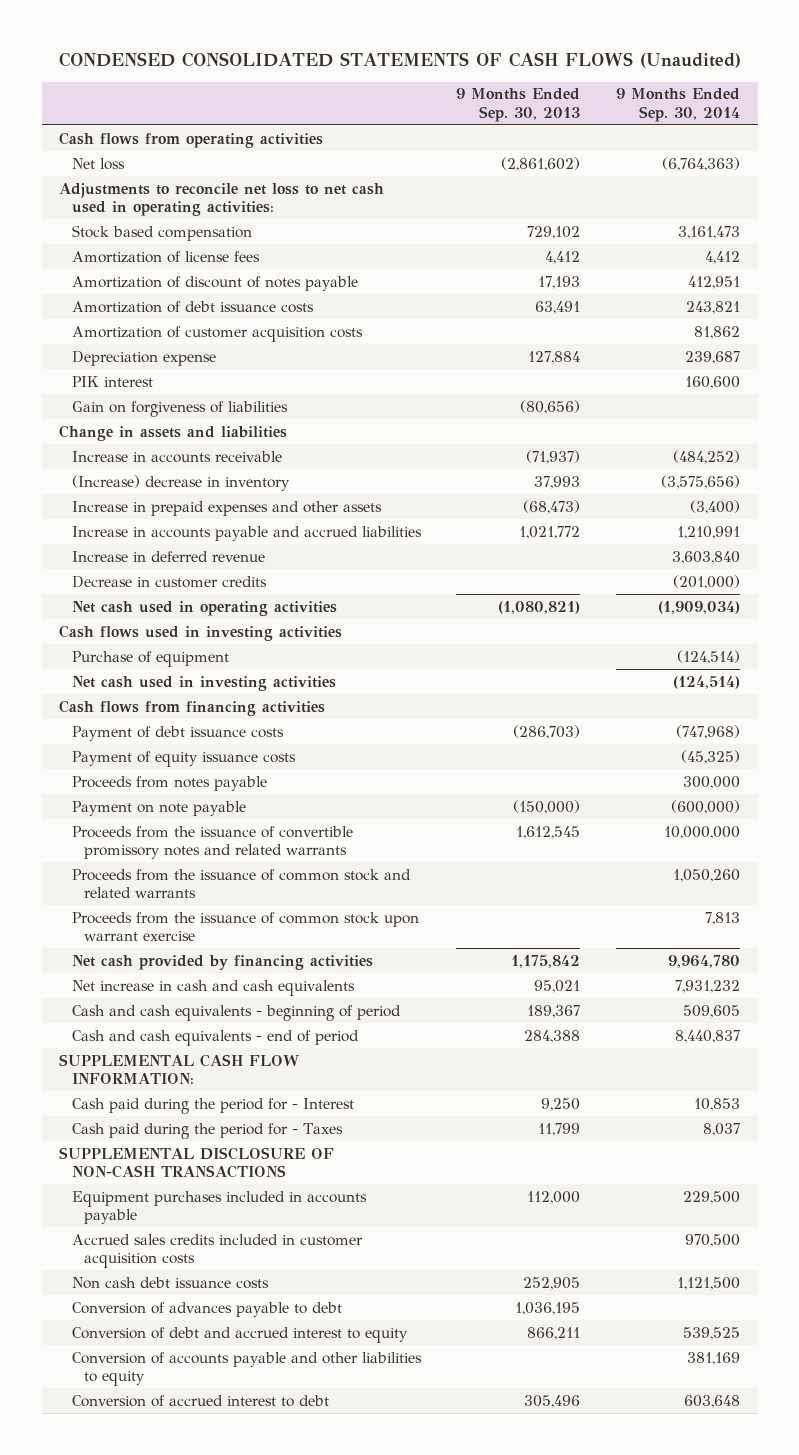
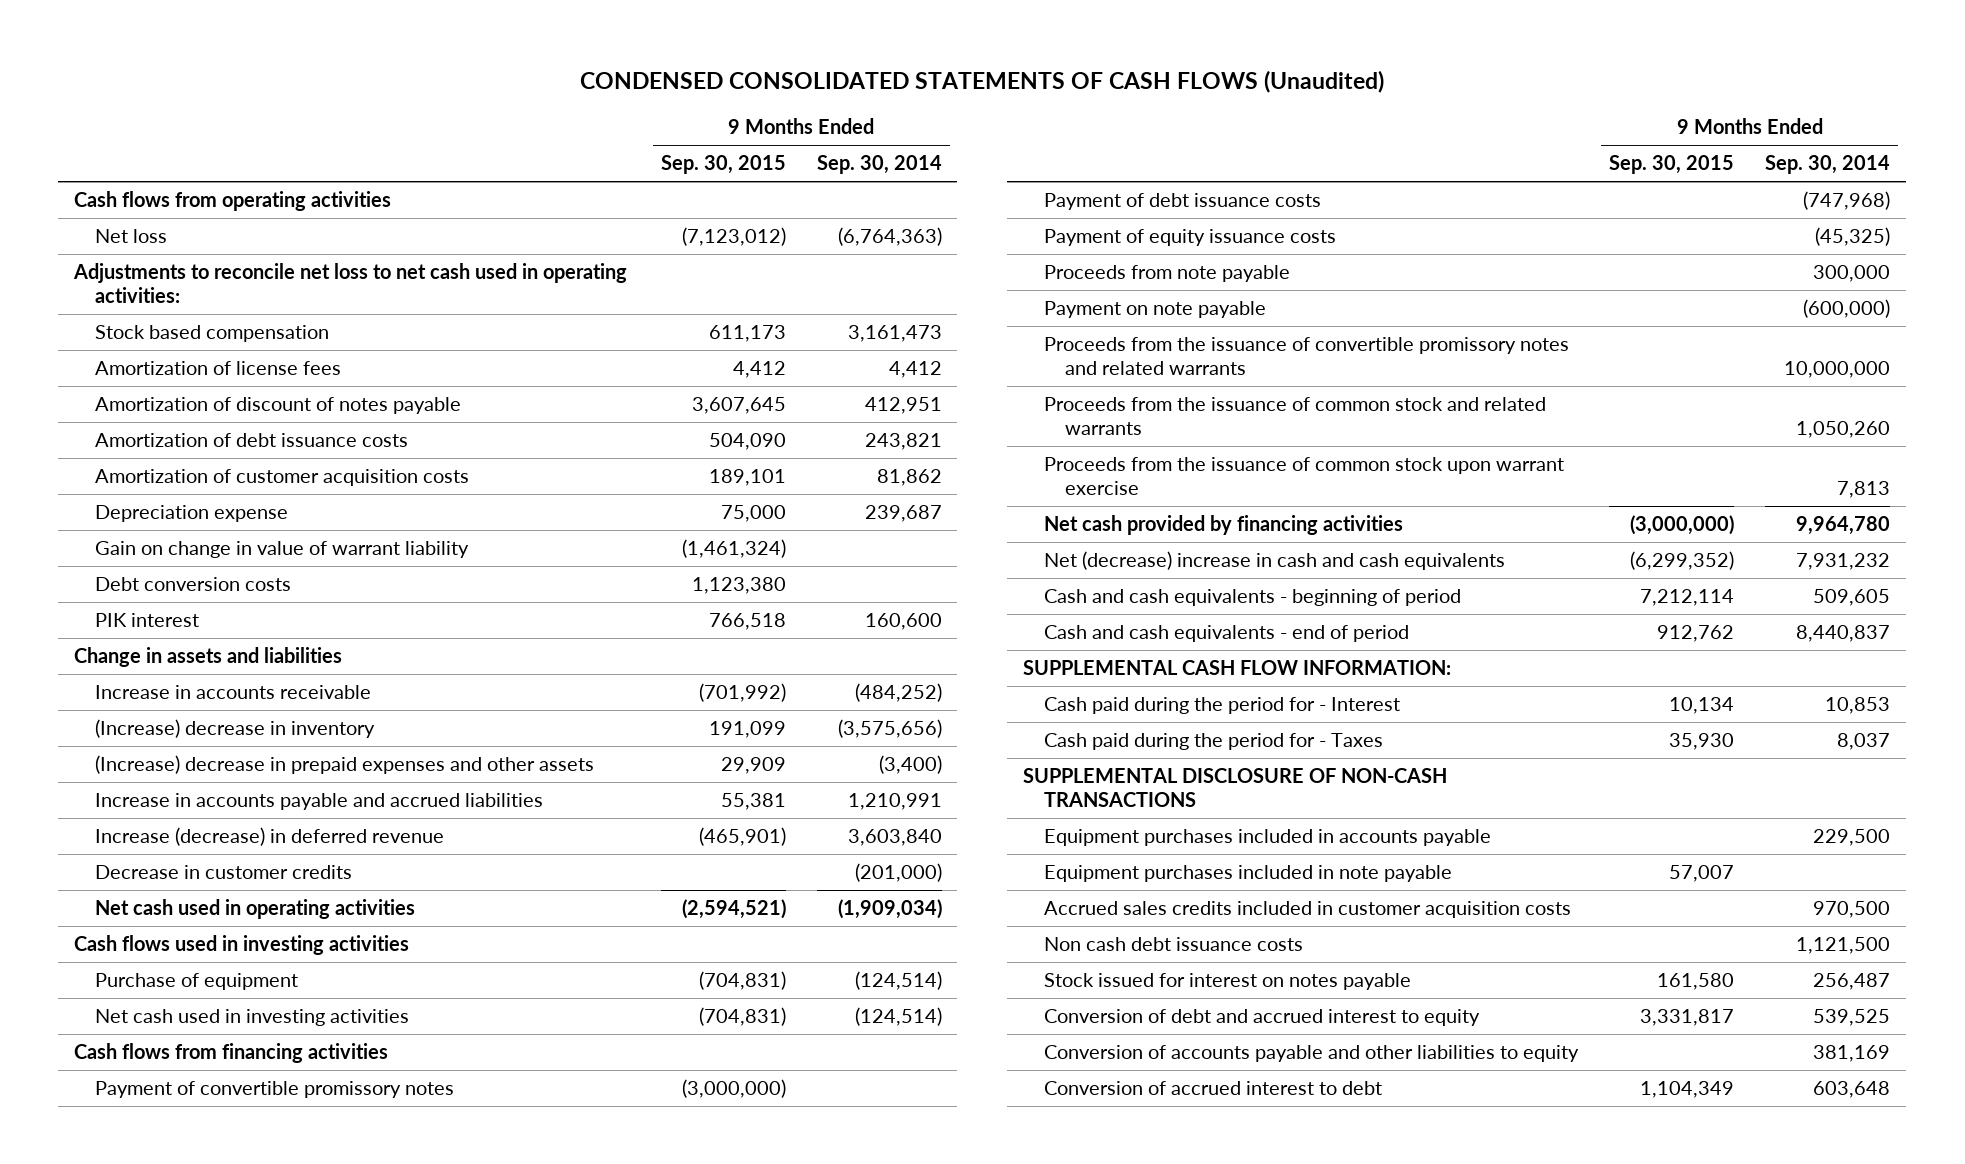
- | 9 Months Ended Sep. 30, 2013 | 9 Months Ended Sep. 30, 2014
+ | 9 Months Ended Sep. 30, 2015 | 9 Months Ended Sep. 30, 2014
+ Gain on change in value of warrant liability | (1,461,324) |
+ Debt conversion costs | 1,123,380 |
- Gain on forgiveness of liabilities | (80,656) |
- Increase in prepaid expenses and other assets | (68,473) | (3,400)
+ (Increase) decrease in prepaid expenses and other assets | 29,909 | (3,400)
- Increase in deferred revenue | | 3,603,840
+ Increase (decrease) in deferred revenue | (465,901) | 3,603,840
+ Payment of convertible promissory notes | (3,000,000) |
- Proceeds from notes payable | | 300,000
+ Proceeds from note payable | | 300,000
- Net increase in cash and cash equivalents | 95,021 | 7,931,232
+ Net (decrease) increase in cash and cash equivalents | (6,299,352) | 7,931,232
+ Equipment purchases included in note payable | 57,007 |
- Conversion of advances payable to debt | 1,036,195 |
+ Stock issued for interest on notes payable | 161,580 | 256,487

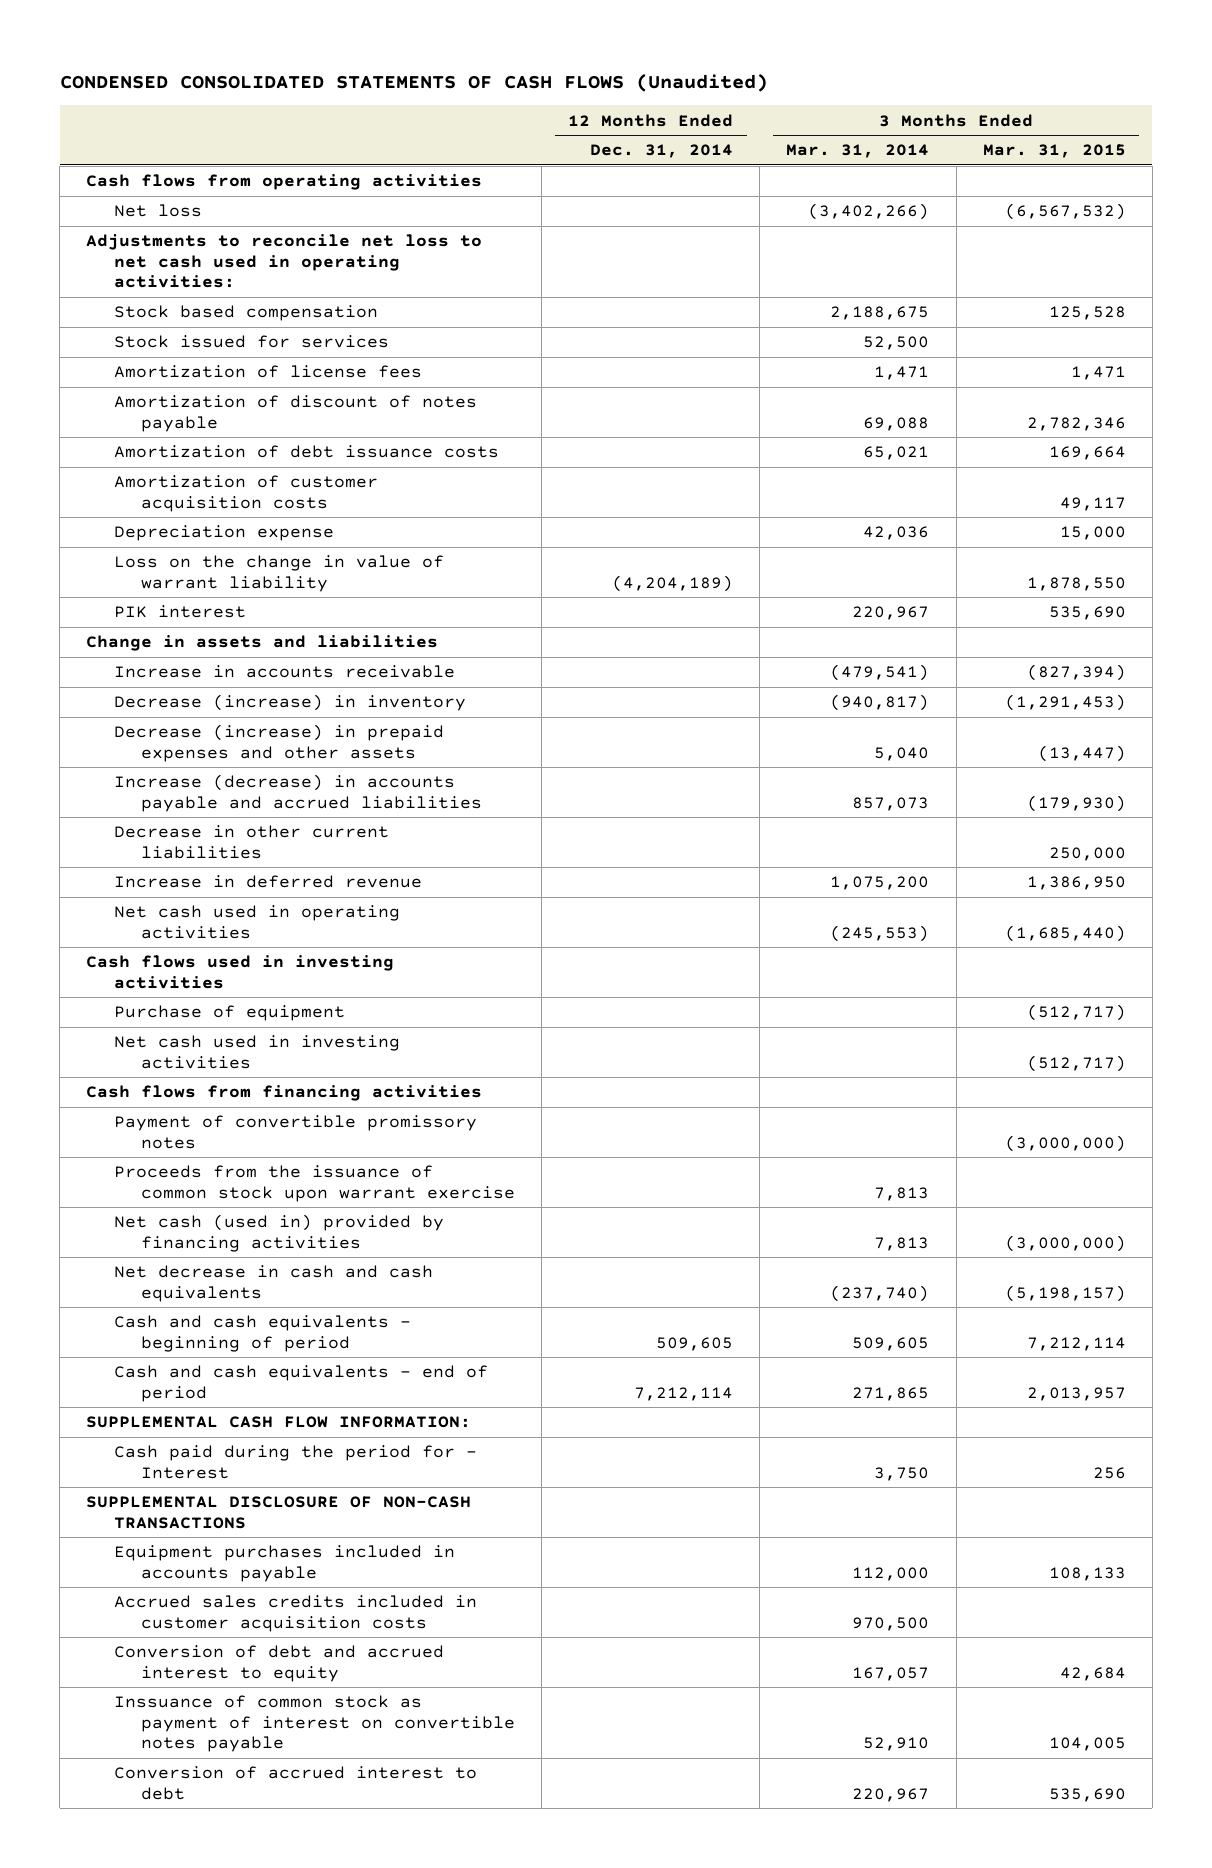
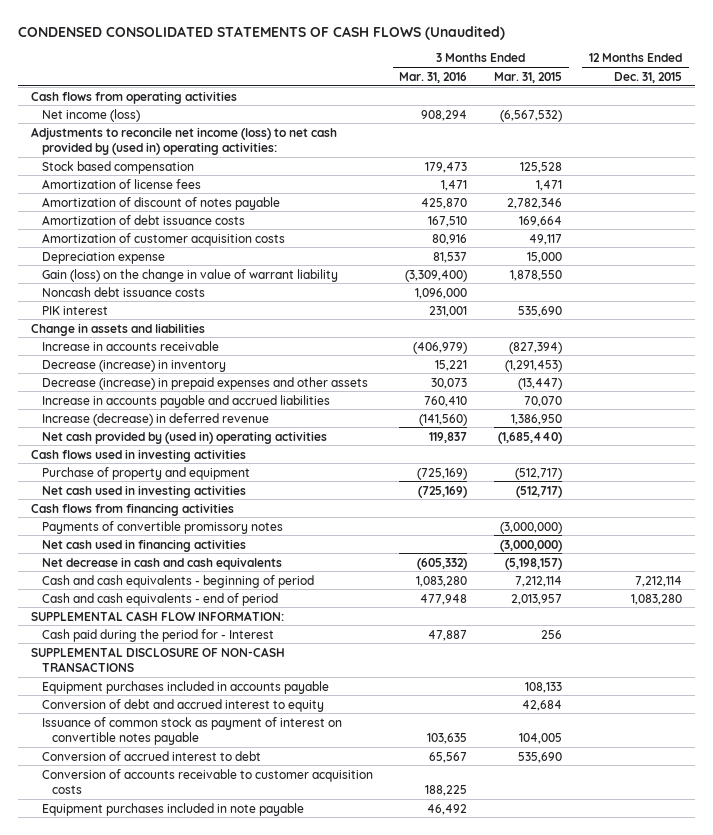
- | 12 Months Ended Dec. 31, 2014 | 3 Months Ended Mar. 31, 2014 | 3 Months Ended Mar. 31, 2015
+ | 3 Months Ended Mar. 31, 2016 | 3 Months Ended Mar. 31, 2015 | 12 Months Ended Dec. 31, 2015
- Net loss | | (3,402,266) | (6,567,532)
- Adjustments to reconcile net loss to net cash used in operating activities:
+ Net income (loss) | 908,294 | (6,567,532) |
+ Adjustments to reconcile net income (loss) to net cash provided by (used in) operating activities:
- Stock issued for services | | 52,500 |
- Loss on the change in value of warrant liability | (4,204,189) | | 1,878,550
+ Gain (loss) on the change in value of warrant liability | (3,309,400) | 1,878,550 |
+ Noncash debt issuance costs | 1,096,000 | |
- Increase (decrease) in accounts payable and accrued liabilities | | 857,073 | (179,930)
- Decrease in other current liabilities | | | 250,000
- Increase in deferred revenue | | 1,075,200 | 1,386,950
- Net cash used in operating activities | | (245,553) | (1,685,440)
+ Increase in accounts payable and accrued liabilities | 760,410 | 70,070 |
+ Increase (decrease) in deferred revenue | (141,560) | 1,386,950 |
+ Net cash provided by (used in) operating activities | 119,837 | (1,685,440) |
- Purchase of equipment | | | (512,717)
+ Purchase of property and equipment | (725,169) | (512,717) |
- Payment of convertible promissory notes | | | (3,000,000)
- Proceeds from the issuance of common stock upon warrant exercise | | 7,813 |
- Net cash (used in) provided by financing activities | | 7,813 | (3,000,000)
+ Payments of convertible promissory notes | | (3,000,000) |
+ Net cash used in financing activities | | (3,000,000) |
- Accrued sales credits included in customer acquisition costs | | 970,500 |
- Inssuance of common stock as payment of interest on convertible notes payable | | 52,910 | 104,005
+ Issuance of common stock as payment of interest on convertible notes payable | 103,635 | 104,005 |
+ Conversion of accounts receivable to customer acquisition costs | 188,225 | |
+ Equipment purchases included in note payable | 46,492 | |

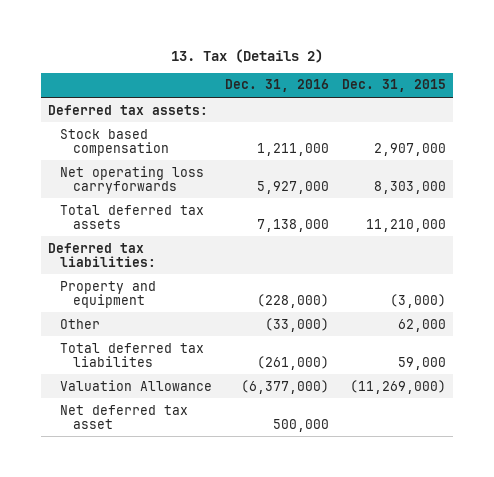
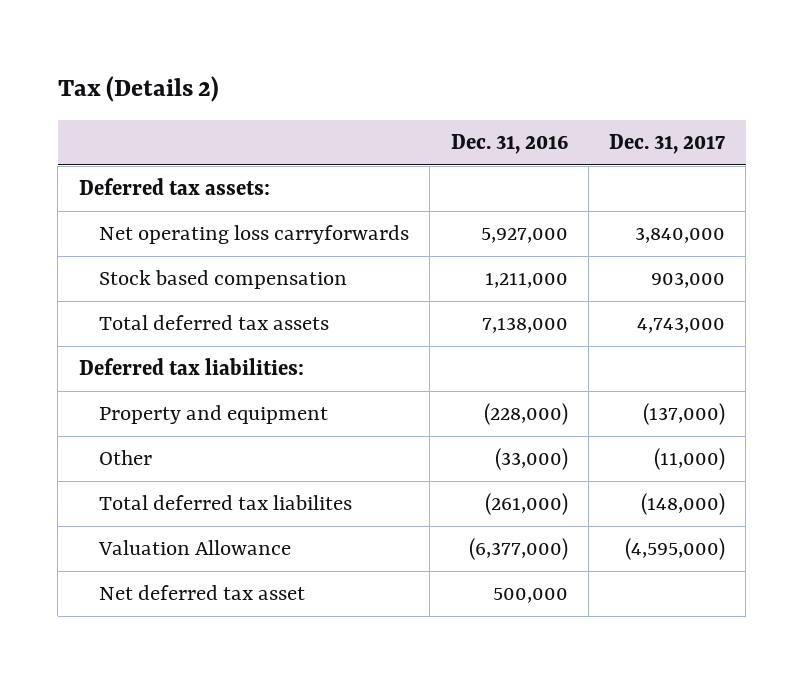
- 13. Tax (Details 2)
+ Tax (Details 2)
- | Dec. 31, 2016 | Dec. 31, 2015
+ | Dec. 31, 2016 | Dec. 31, 2017
moved down: Stock based compensation | 1,211,000 | 903,000

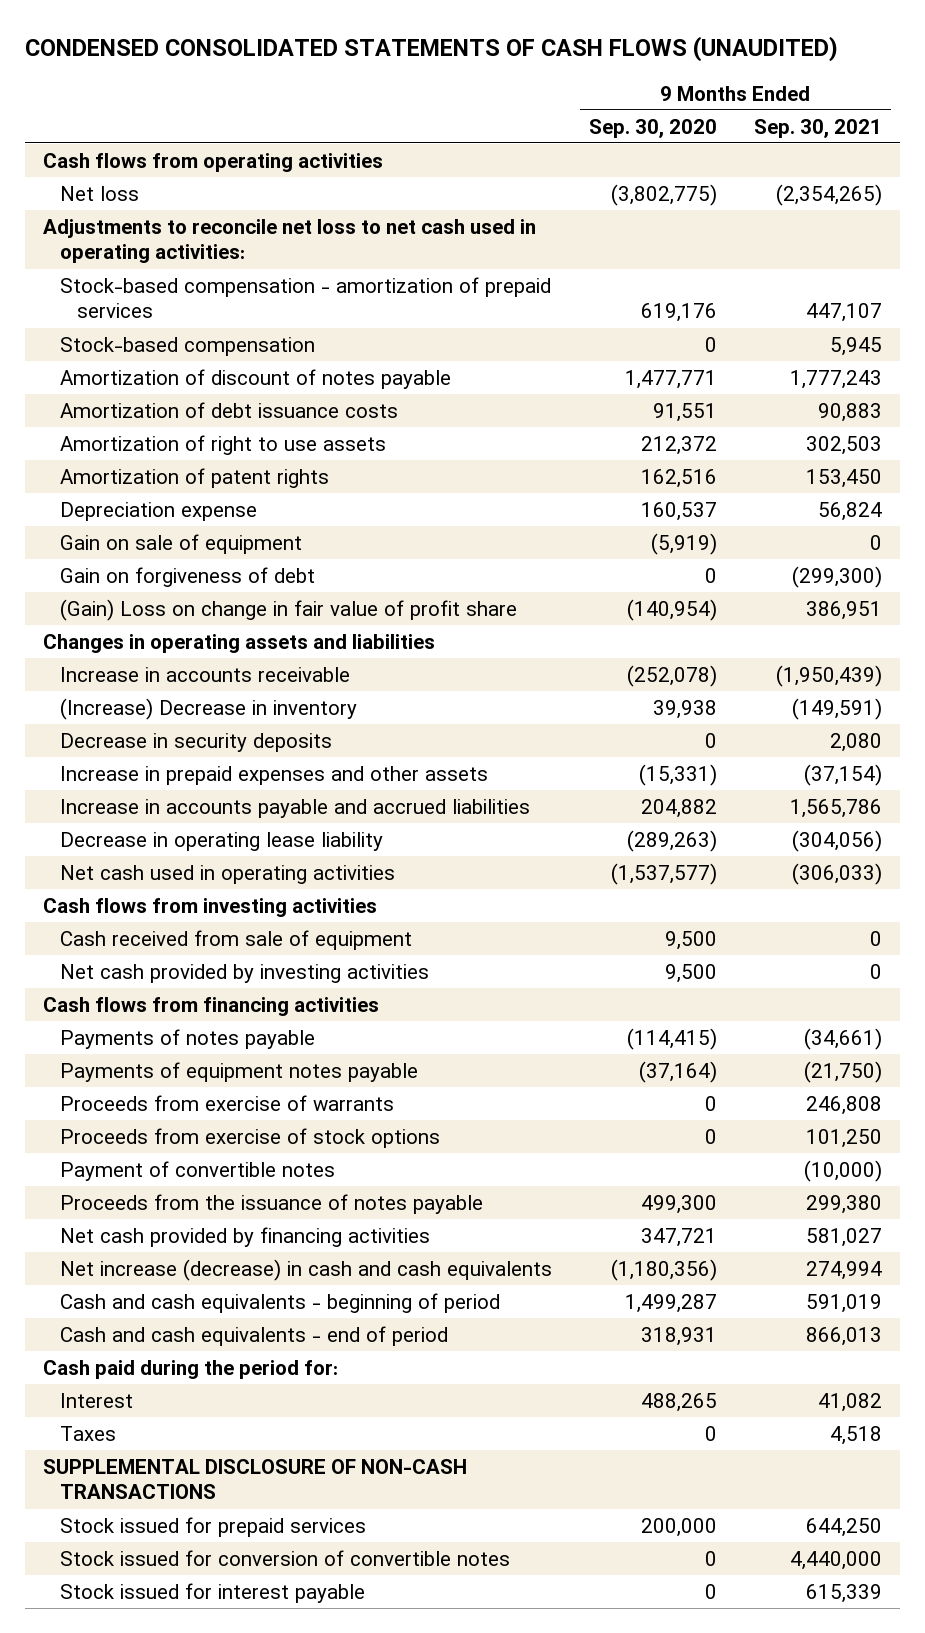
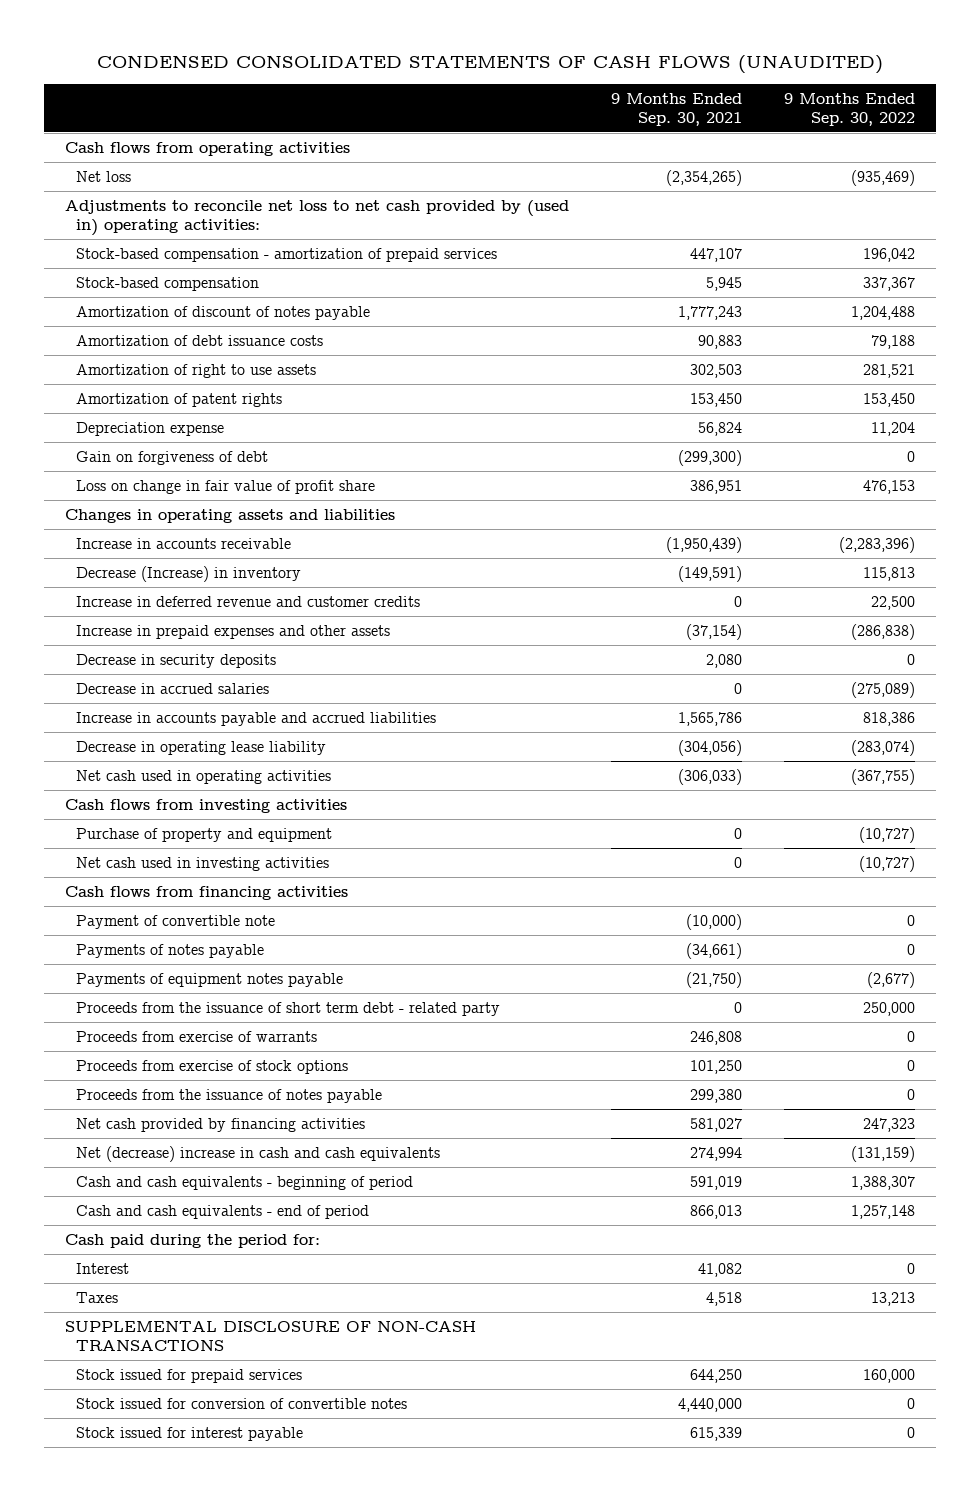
- | 9 Months Ended Sep. 30, 2020 | 9 Months Ended Sep. 30, 2021
+ | 9 Months Ended Sep. 30, 2021 | 9 Months Ended Sep. 30, 2022
- Adjustments to reconcile net loss to net cash used in operating activities:
+ Adjustments to reconcile net loss to net cash provided by (used in) operating activities:
- Gain on sale of equipment | (5,919) | 0
- (Gain) Loss on change in fair value of profit share | (140,954) | 386,951
+ Loss on change in fair value of profit share | 386,951 | 476,153
- (Increase) Decrease in inventory | 39,938 | (149,591)
+ Decrease (Increase) in inventory | (149,591) | 115,813
+ Increase in deferred revenue and customer credits | 0 | 22,500
moved down: Decrease in security deposits | 2,080 | 0
+ Decrease in accrued salaries | 0 | (275,089)
- Cash received from sale of equipment | 9,500 | 0
- Net cash provided by investing activities | 9,500 | 0
+ Purchase of property and equipment | 0 | (10,727)
+ Net cash used in investing activities | 0 | (10,727)
+ Payment of convertible note | (10,000) | 0
+ Proceeds from the issuance of short term debt - related party | 0 | 250,000
- Payment of convertible notes | | (10,000)
- Net increase (decrease) in cash and cash equivalents | (1,180,356) | 274,994
+ Net (decrease) increase in cash and cash equivalents | 274,994 | (131,159)

